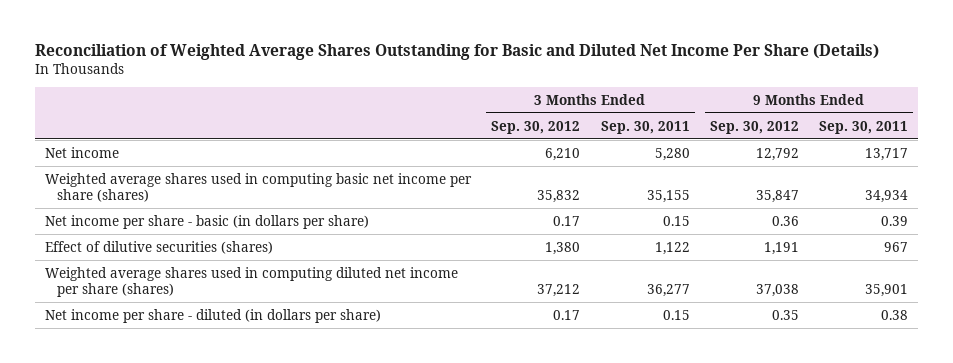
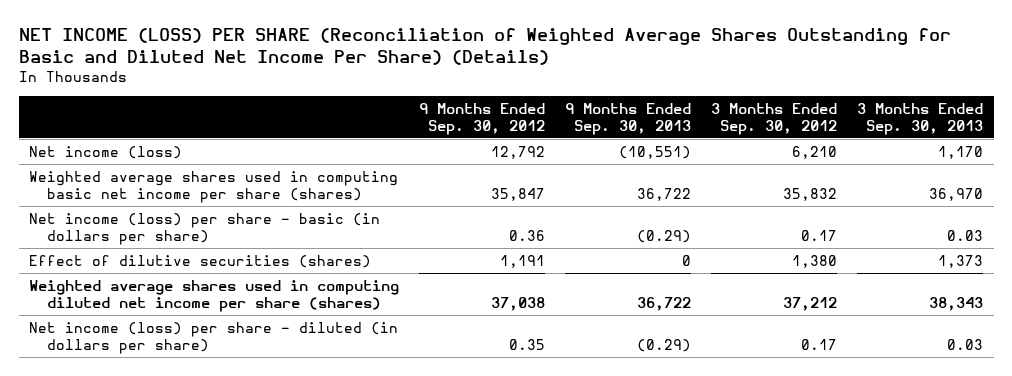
- Reconciliation of Weighted Average Shares Outstanding for Basic and Diluted Net Income Per Share (Details)
+ NET INCOME (LOSS) PER SHARE (Reconciliation of Weighted Average Shares Outstanding for Basic and Diluted Net Income Per Share) (Details)
- | 3 Months Ended Sep. 30, 2012 | 3 Months Ended Sep. 30, 2011 | 9 Months Ended Sep. 30, 2012 | 9 Months Ended Sep. 30, 2011
+ | 9 Months Ended Sep. 30, 2012 | 9 Months Ended Sep. 30, 2013 | 3 Months Ended Sep. 30, 2012 | 3 Months Ended Sep. 30, 2013
- Net income | 6,210 | 5,280 | 12,792 | 13,717
+ Net income (loss) | 12,792 | (10,551) | 6,210 | 1,170
- Net income per share - basic (in dollars per share) | 0.17 | 0.15 | 0.36 | 0.39
+ Net income (loss) per share - basic (in dollars per share) | 0.36 | (0.29) | 0.17 | 0.03
- Net income per share - diluted (in dollars per share) | 0.17 | 0.15 | 0.35 | 0.38
+ Net income (loss) per share - diluted (in dollars per share) | 0.35 | (0.29) | 0.17 | 0.03

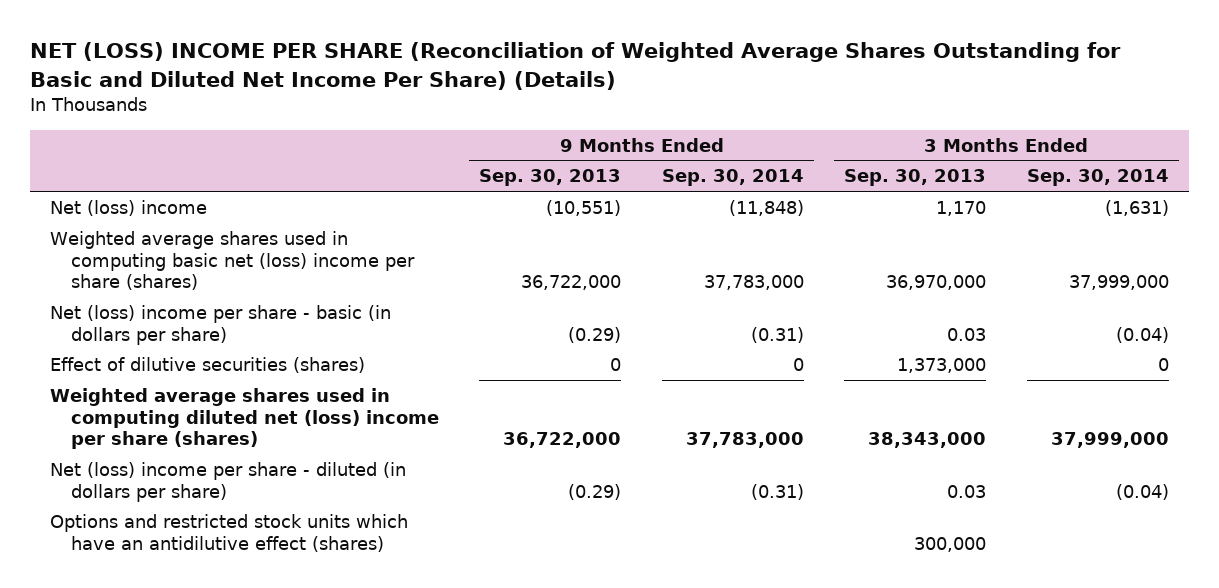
- NET INCOME (LOSS) PER SHARE (Reconciliation of Weighted Average Shares Outstanding for Basic and Diluted Net Income Per Share) (Details)
+ NET (LOSS) INCOME PER SHARE (Reconciliation of Weighted Average Shares Outstanding for Basic and Diluted Net Income Per Share) (Details)
- | 9 Months Ended Sep. 30, 2012 | 9 Months Ended Sep. 30, 2013 | 3 Months Ended Sep. 30, 2012 | 3 Months Ended Sep. 30, 2013
+ | 9 Months Ended Sep. 30, 2013 | 9 Months Ended Sep. 30, 2014 | 3 Months Ended Sep. 30, 2013 | 3 Months Ended Sep. 30, 2014
- Net income (loss) | 12,792 | (10,551) | 6,210 | 1,170
- Weighted average shares used in computing basic net income per share (shares) | 35,847 | 36,722 | 35,832 | 36,970
- Net income (loss) per share - basic (in dollars per share) | 0.36 | (0.29) | 0.17 | 0.03
- Effect of dilutive securities (shares) | 1,191 | 0 | 1,380 | 1,373
- Weighted average shares used in computing diluted net income per share (shares) | 37,038 | 36,722 | 37,212 | 38,343
- Net income (loss) per share - diluted (in dollars per share) | 0.35 | (0.29) | 0.17 | 0.03
+ Net (loss) income | (10,551) | (11,848) | 1,170 | (1,631)
+ Weighted average shares used in computing basic net (loss) income per share (shares) | 36,722,000 | 37,783,000 | 36,970,000 | 37,999,000
+ Net (loss) income per share - basic (in dollars per share) | (0.29) | (0.31) | 0.03 | (0.04)
+ Effect of dilutive securities (shares) | 0 | 0 | 1,373,000 | 0
+ Weighted average shares used in computing diluted net (loss) income per share (shares) | 36,722,000 | 37,783,000 | 38,343,000 | 37,999,000
+ Net (loss) income per share - diluted (in dollars per share) | (0.29) | (0.31) | 0.03 | (0.04)
+ Options and restricted stock units which have an antidilutive effect (shares) | | | 300,000 |

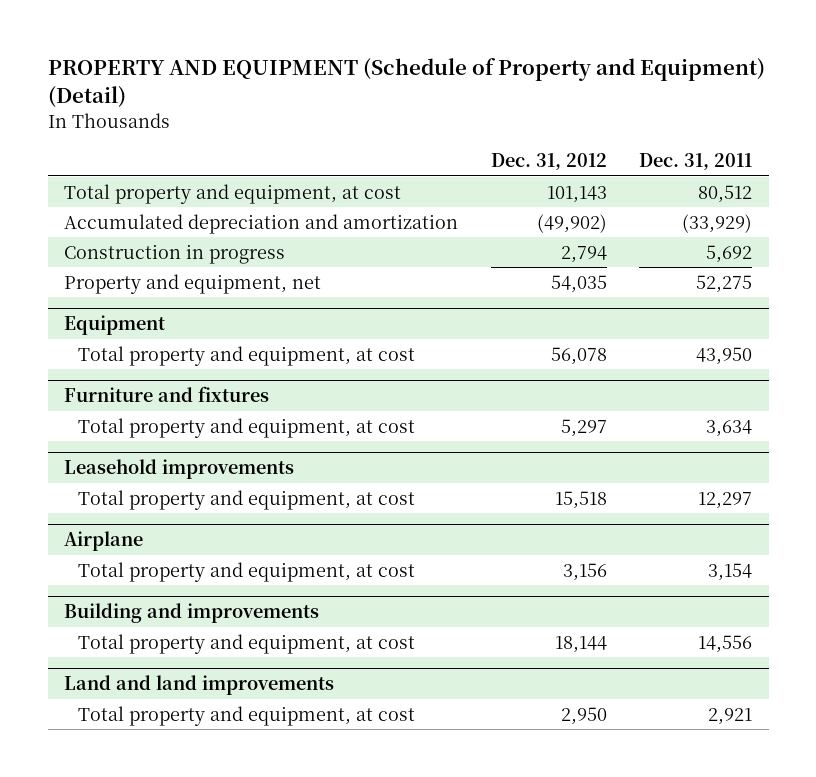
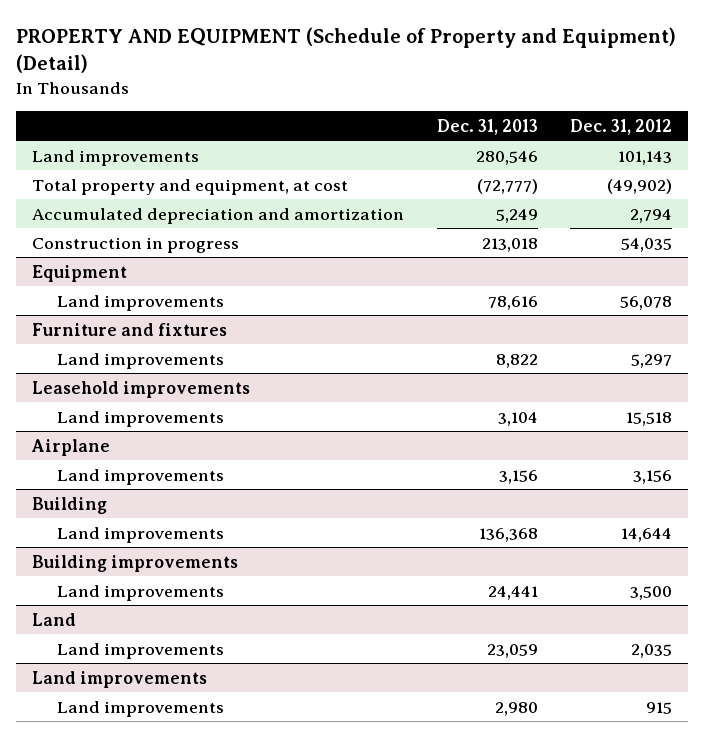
- | Dec. 31, 2012 | Dec. 31, 2011
+ | Dec. 31, 2013 | Dec. 31, 2012
- Total property and equipment, at cost | 101,143 | 80,512
- Accumulated depreciation and amortization | (49,902) | (33,929)
- Construction in progress | 2,794 | 5,692
- Property and equipment, net | 54,035 | 52,275
+ Land improvements | 280,546 | 101,143
+ Total property and equipment, at cost | (72,777) | (49,902)
+ Accumulated depreciation and amortization | 5,249 | 2,794
+ Construction in progress | 213,018 | 54,035
@ Equipment
- Total property and equipment, at cost | 56,078 | 43,950
+ Land improvements | 78,616 | 56,078
@ Furniture and fixtures
- Total property and equipment, at cost | 5,297 | 3,634
+ Land improvements | 8,822 | 5,297
@ Leasehold improvements
- Total property and equipment, at cost | 15,518 | 12,297
+ Land improvements | 3,104 | 15,518
@ Airplane
- Total property and equipment, at cost | 3,156 | 3,154
- Building and improvements
- Total property and equipment, at cost | 18,144 | 14,556
- Land and land improvements
- Total property and equipment, at cost | 2,950 | 2,921
@ Airplane
+ Land improvements | 3,156 | 3,156
+ Building
+ Land improvements | 136,368 | 14,644
+ Building improvements
+ Land improvements | 24,441 | 3,500
+ Land
+ Land improvements | 23,059 | 2,035
+ Land improvements
+ Land improvements | 2,980 | 915

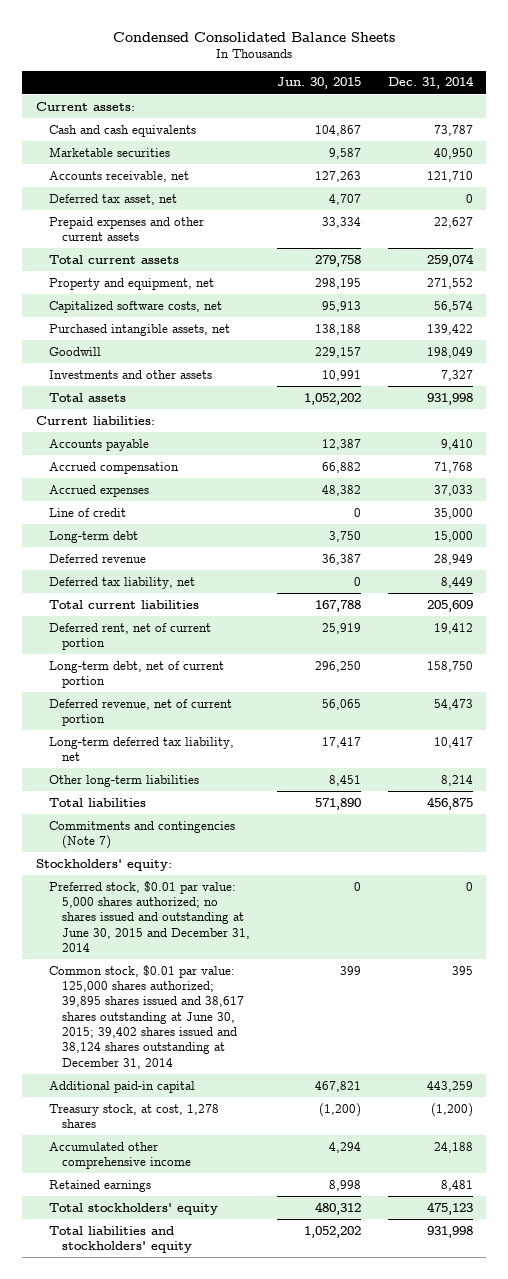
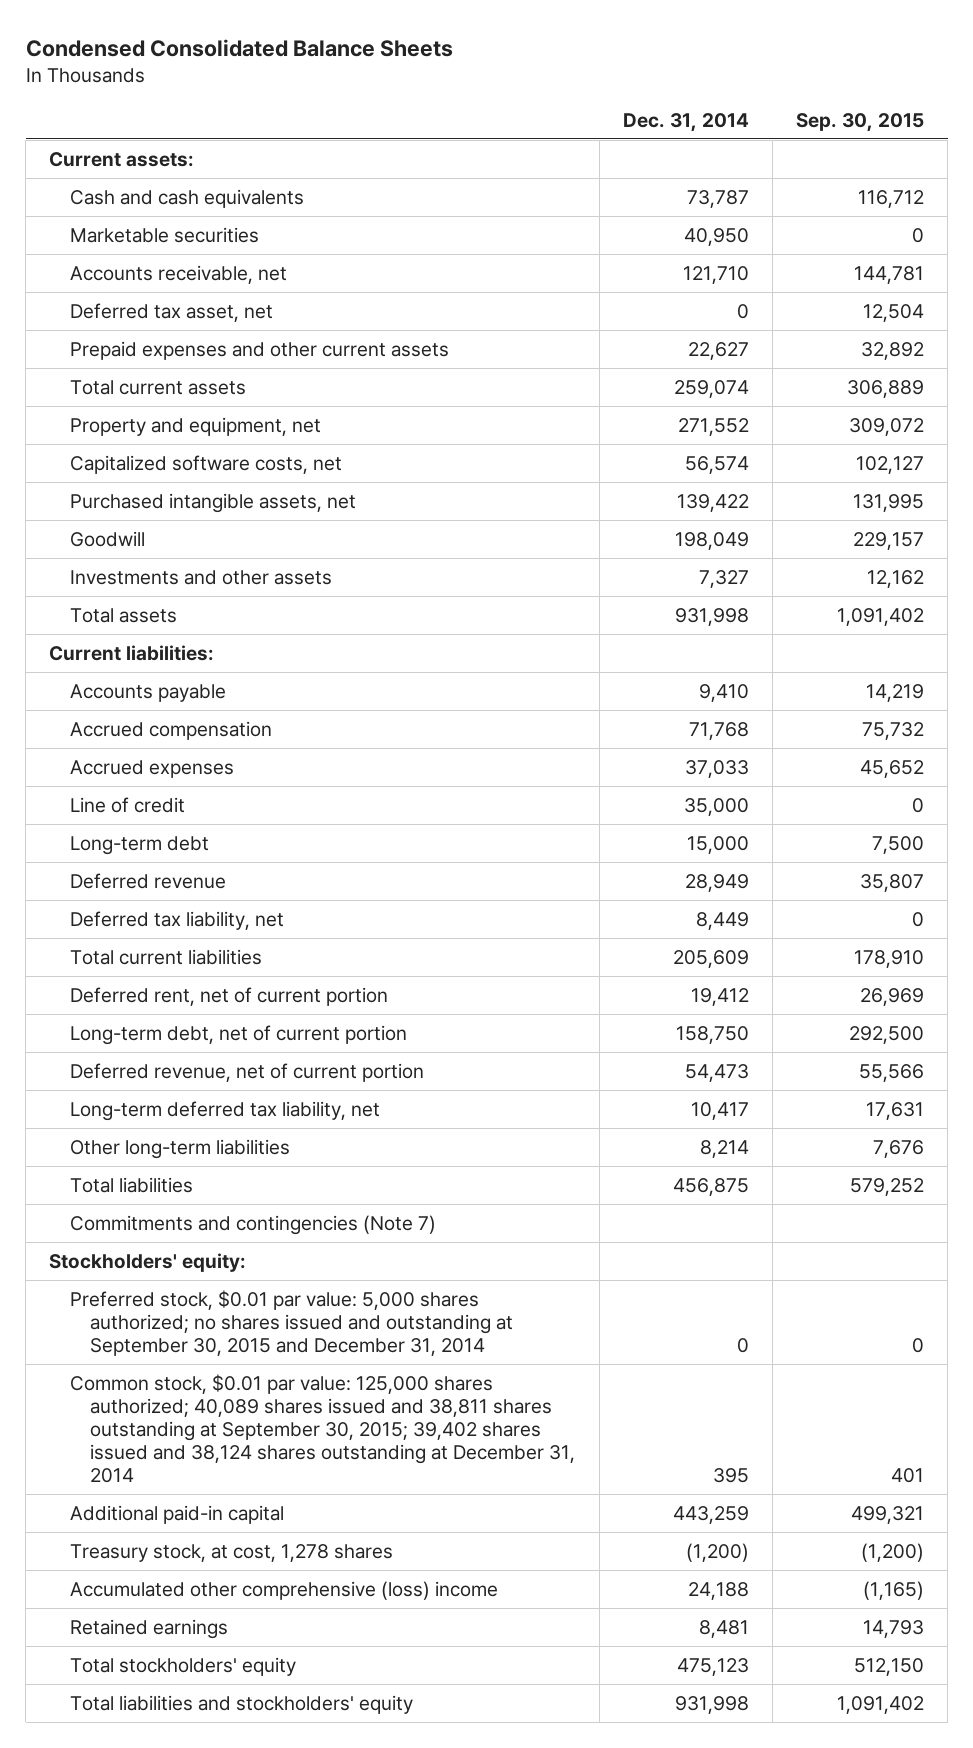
- | Jun. 30, 2015 | Dec. 31, 2014
+ | Dec. 31, 2014 | Sep. 30, 2015
- Preferred stock, $0.01 par value: 5,000 shares authorized; no shares issued and outstanding at June 30, 2015 and December 31, 2014 | 0 | 0
- Common stock, $0.01 par value: 125,000 shares authorized; 39,895 shares issued and 38,617 shares outstanding at June 30, 2015; 39,402 shares issued and 38,124 shares outstanding at December 31, 2014 | 399 | 395
+ Preferred stock, $0.01 par value: 5,000 shares authorized; no shares issued and outstanding at September 30, 2015 and December 31, 2014 | 0 | 0
+ Common stock, $0.01 par value: 125,000 shares authorized; 40,089 shares issued and 38,811 shares outstanding at September 30, 2015; 39,402 shares issued and 38,124 shares outstanding at December 31, 2014 | 395 | 401
- Accumulated other comprehensive income | 4,294 | 24,188
+ Accumulated other comprehensive (loss) income | 24,188 | (1,165)

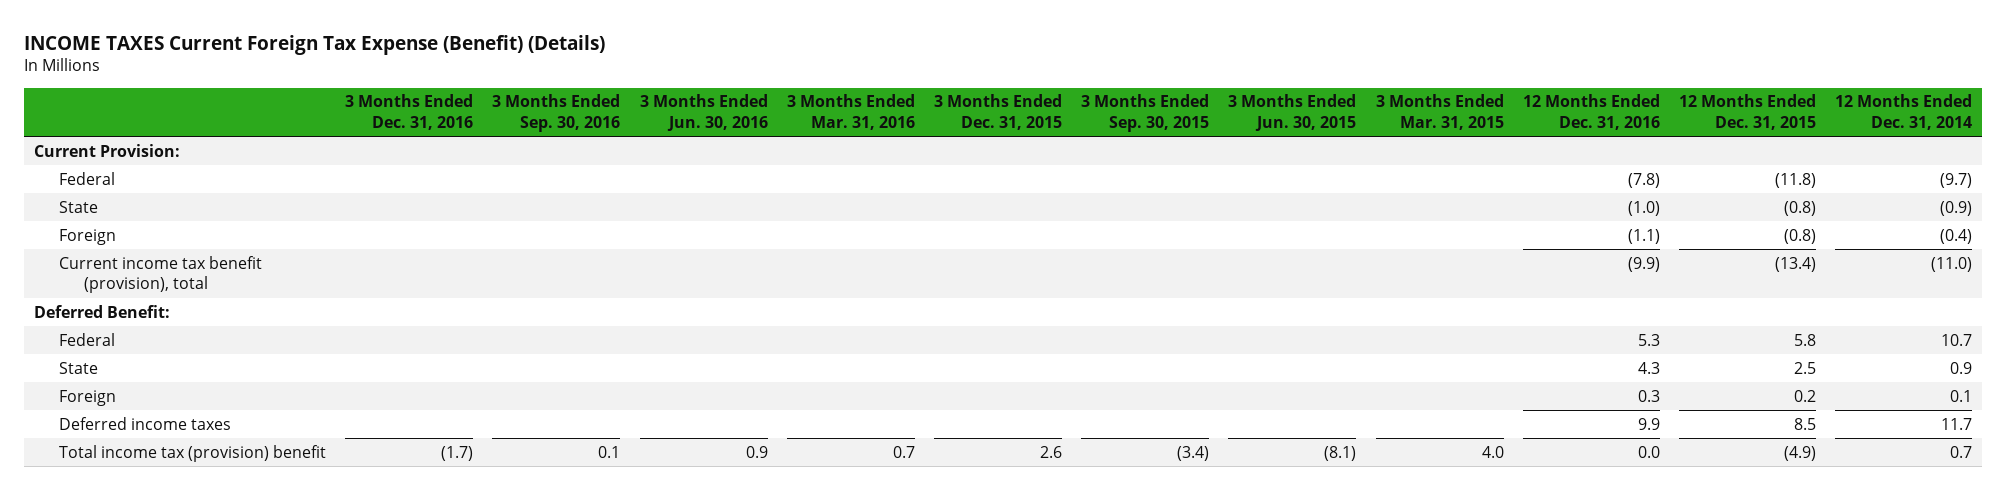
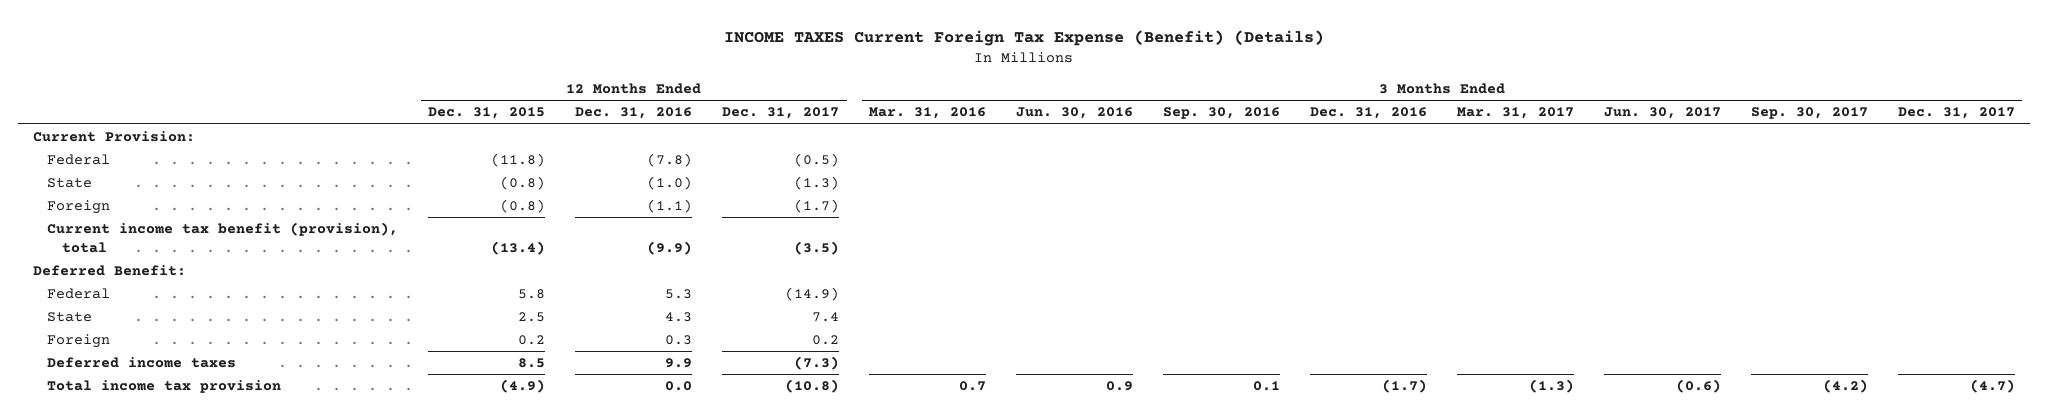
- | 3 Months Ended Dec. 31, 2016 | 3 Months Ended Sep. 30, 2016 | 3 Months Ended Jun. 30, 2016 | 3 Months Ended Mar. 31, 2016 | 3 Months Ended Dec. 31, 2015 | 3 Months Ended Sep. 30, 2015 | 3 Months Ended Jun. 30, 2015 | 3 Months Ended Mar. 31, 2015 | 12 Months Ended Dec. 31, 2016 | 12 Months Ended Dec. 31, 2015 | 12 Months Ended Dec. 31, 2014
+ | 12 Months Ended Dec. 31, 2015 | 12 Months Ended Dec. 31, 2016 | 12 Months Ended Dec. 31, 2017 | 3 Months Ended Mar. 31, 2016 | 3 Months Ended Jun. 30, 2016 | 3 Months Ended Sep. 30, 2016 | 3 Months Ended Dec. 31, 2016 | 3 Months Ended Mar. 31, 2017 | 3 Months Ended Jun. 30, 2017 | 3 Months Ended Sep. 30, 2017 | 3 Months Ended Dec. 31, 2017
- Total income tax (provision) benefit | (1.7) | 0.1 | 0.9 | 0.7 | 2.6 | (3.4) | (8.1) | 4.0 | 0.0 | (4.9) | 0.7
+ Total income tax provision | (4.9) | 0.0 | (10.8) | 0.7 | 0.9 | 0.1 | (1.7) | (1.3) | (0.6) | (4.2) | (4.7)

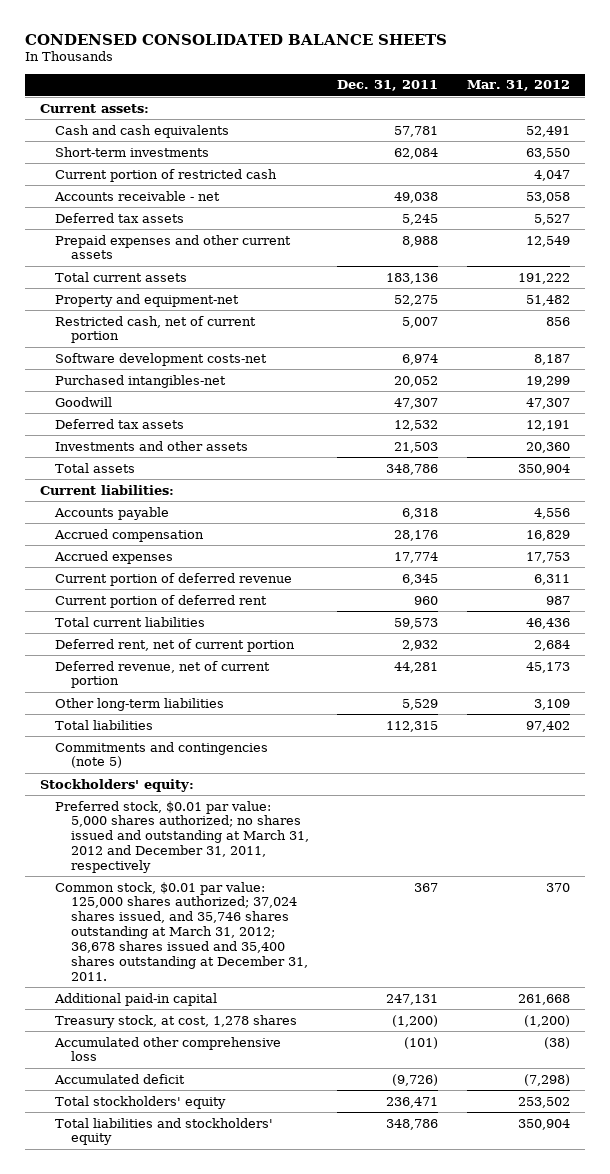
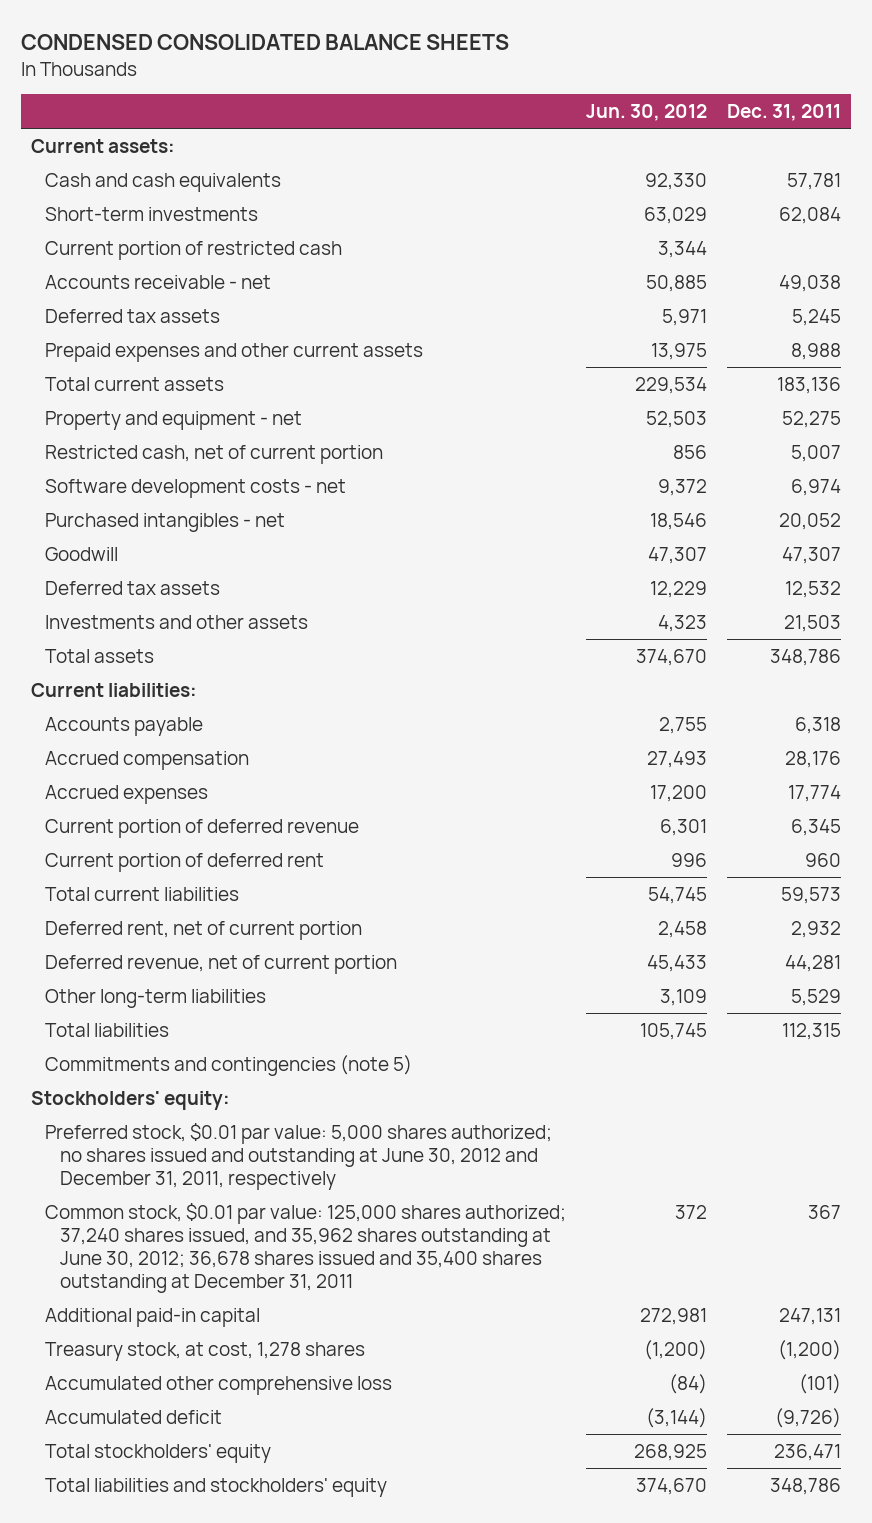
- | Dec. 31, 2011 | Mar. 31, 2012
+ | Jun. 30, 2012 | Dec. 31, 2011
- Property and equipment-net | 52,275 | 51,482
+ Property and equipment - net | 52,503 | 52,275
- Software development costs-net | 6,974 | 8,187
- Purchased intangibles-net | 20,052 | 19,299
+ Software development costs - net | 9,372 | 6,974
+ Purchased intangibles - net | 18,546 | 20,052
- Preferred stock, $0.01 par value: 5,000 shares authorized; no shares issued and outstanding at March 31, 2012 and December 31, 2011, respectively
- Common stock, $0.01 par value: 125,000 shares authorized; 37,024 shares issued, and 35,746 shares outstanding at March 31, 2012; 36,678 shares issued and 35,400 shares outstanding at December 31, 2011. | 367 | 370
+ Preferred stock, $0.01 par value: 5,000 shares authorized; no shares issued and outstanding at June 30, 2012 and December 31, 2011, respectively
+ Common stock, $0.01 par value: 125,000 shares authorized; 37,240 shares issued, and 35,962 shares outstanding at June 30, 2012; 36,678 shares issued and 35,400 shares outstanding at December 31, 2011 | 372 | 367

